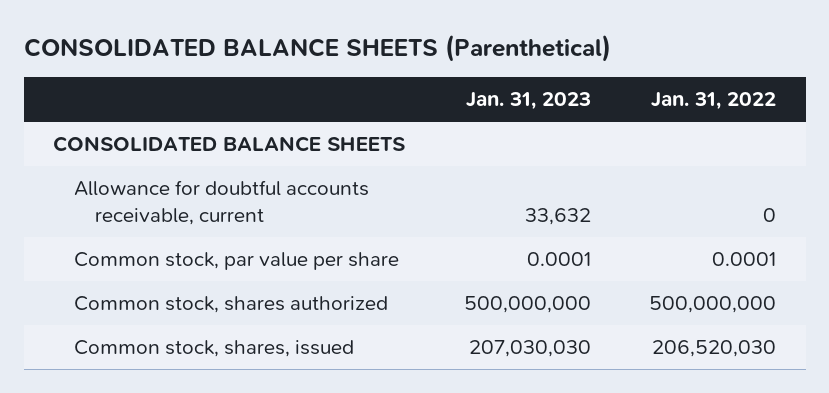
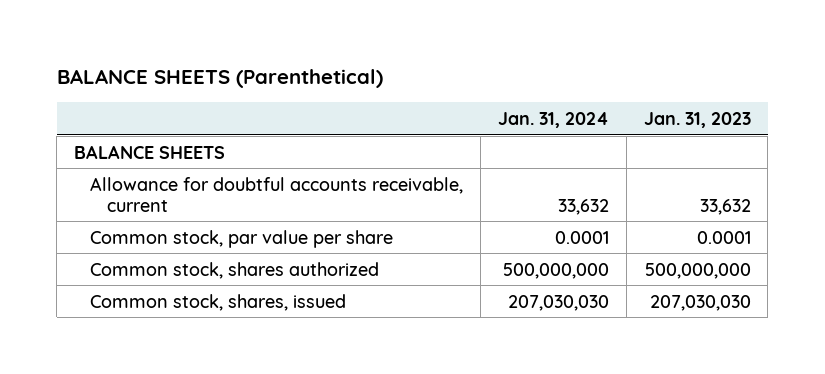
- CONSOLIDATED BALANCE SHEETS (Parenthetical)
+ BALANCE SHEETS (Parenthetical)
- | Jan. 31, 2023 | Jan. 31, 2022
+ | Jan. 31, 2024 | Jan. 31, 2023
- CONSOLIDATED BALANCE SHEETS
+ BALANCE SHEETS

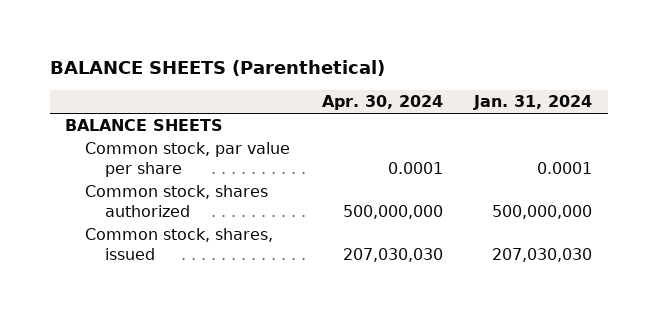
- | Jan. 31, 2024 | Jan. 31, 2023
+ | Apr. 30, 2024 | Jan. 31, 2024
- Allowance for doubtful accounts receivable, current | 33,632 | 33,632

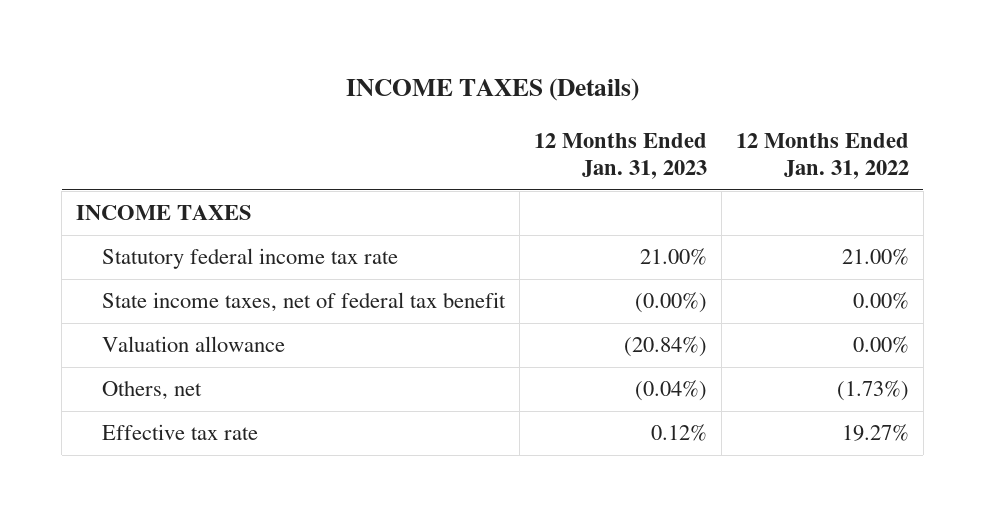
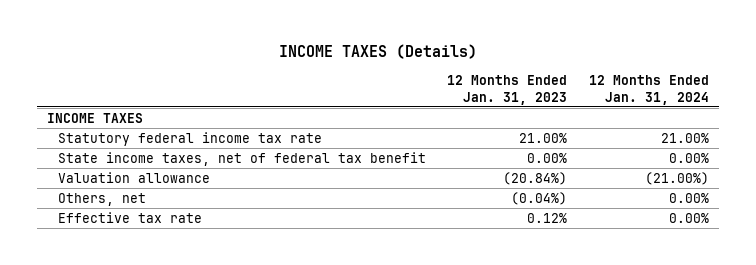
- | 12 Months Ended Jan. 31, 2023 | 12 Months Ended Jan. 31, 2022
+ | 12 Months Ended Jan. 31, 2023 | 12 Months Ended Jan. 31, 2024
- State income taxes, net of federal tax benefit | (0.00%) | 0.00%
+ State income taxes, net of federal tax benefit | 0.00% | 0.00%

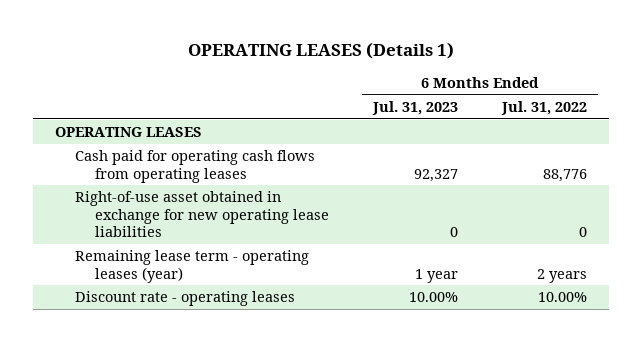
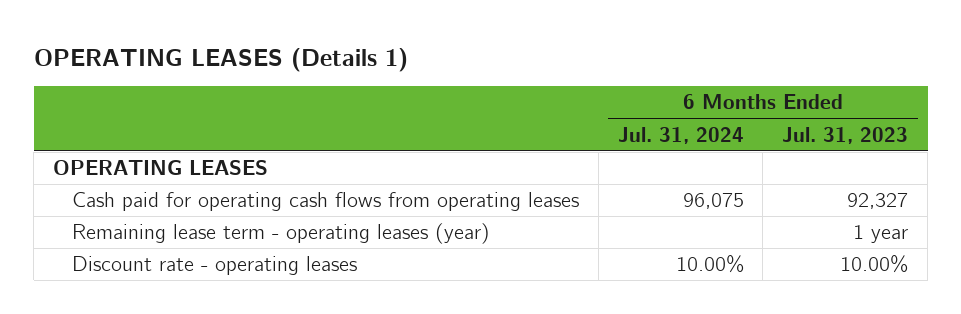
- | 6 Months Ended Jul. 31, 2023 | 6 Months Ended Jul. 31, 2022
+ | 6 Months Ended Jul. 31, 2024 | 6 Months Ended Jul. 31, 2023
- Right-of-use asset obtained in exchange for new operating lease liabilities | 0 | 0

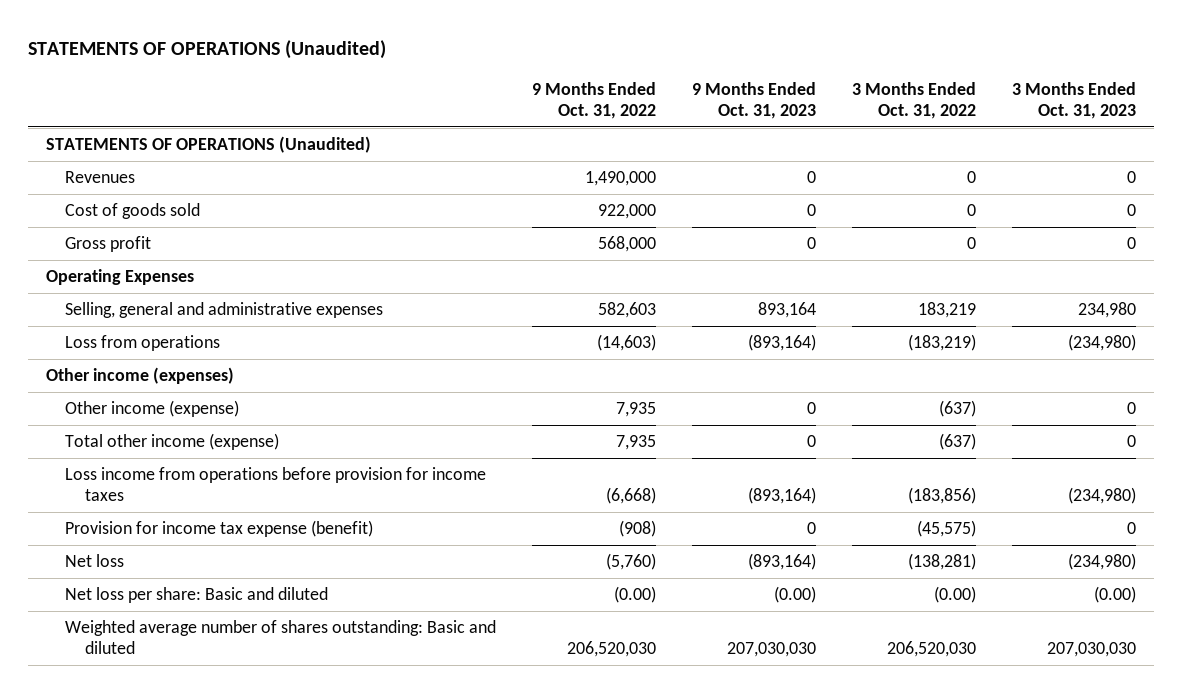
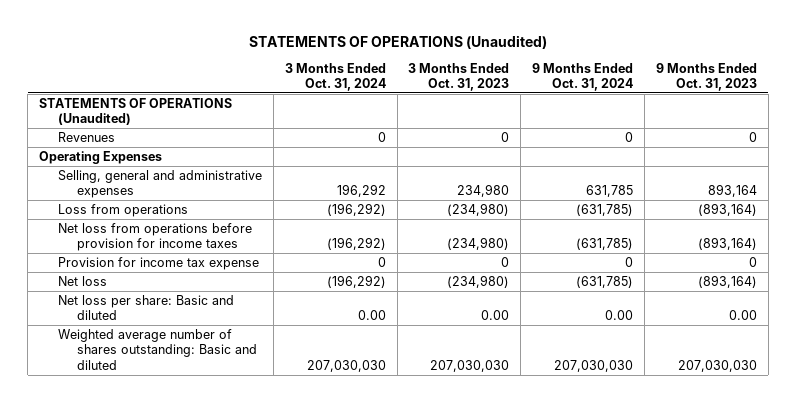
- | 9 Months Ended Oct. 31, 2022 | 9 Months Ended Oct. 31, 2023 | 3 Months Ended Oct. 31, 2022 | 3 Months Ended Oct. 31, 2023
+ | 3 Months Ended Oct. 31, 2024 | 3 Months Ended Oct. 31, 2023 | 9 Months Ended Oct. 31, 2024 | 9 Months Ended Oct. 31, 2023
- Cost of goods sold | 922,000 | 0 | 0 | 0
- Gross profit | 568,000 | 0 | 0 | 0
- Other income (expenses)
- Other income (expense) | 7,935 | 0 | (637) | 0
- Total other income (expense) | 7,935 | 0 | (637) | 0
- Loss income from operations before provision for income taxes | (6,668) | (893,164) | (183,856) | (234,980)
- Provision for income tax expense (benefit) | (908) | 0 | (45,575) | 0
+ Net loss from operations before provision for income taxes | (196,292) | (234,980) | (631,785) | (893,164)
+ Provision for income tax expense | 0 | 0 | 0 | 0
- Net loss per share: Basic and diluted | (0.00) | (0.00) | (0.00) | (0.00)
+ Net loss per share: Basic and diluted | 0.00 | 0.00 | 0.00 | 0.00

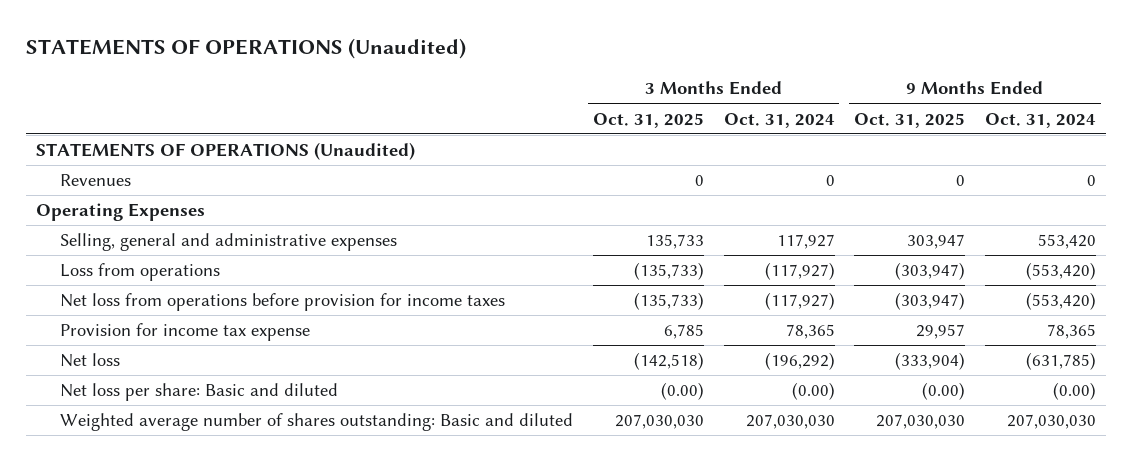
- | 3 Months Ended Oct. 31, 2024 | 3 Months Ended Oct. 31, 2023 | 9 Months Ended Oct. 31, 2024 | 9 Months Ended Oct. 31, 2023
+ | 3 Months Ended Oct. 31, 2025 | 3 Months Ended Oct. 31, 2024 | 9 Months Ended Oct. 31, 2025 | 9 Months Ended Oct. 31, 2024
- Selling, general and administrative expenses | 196,292 | 234,980 | 631,785 | 893,164
- Loss from operations | (196,292) | (234,980) | (631,785) | (893,164)
- Net loss from operations before provision for income taxes | (196,292) | (234,980) | (631,785) | (893,164)
- Provision for income tax expense | 0 | 0 | 0 | 0
+ Selling, general and administrative expenses | 135,733 | 117,927 | 303,947 | 553,420
+ Loss from operations | (135,733) | (117,927) | (303,947) | (553,420)
+ Net loss from operations before provision for income taxes | (135,733) | (117,927) | (303,947) | (553,420)
+ Provision for income tax expense | 6,785 | 78,365 | 29,957 | 78,365
- Net loss per share: Basic and diluted | 0.00 | 0.00 | 0.00 | 0.00
+ Net loss per share: Basic and diluted | (0.00) | (0.00) | (0.00) | (0.00)

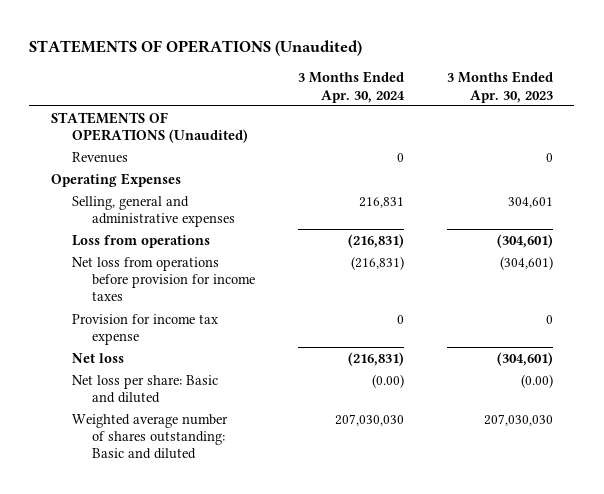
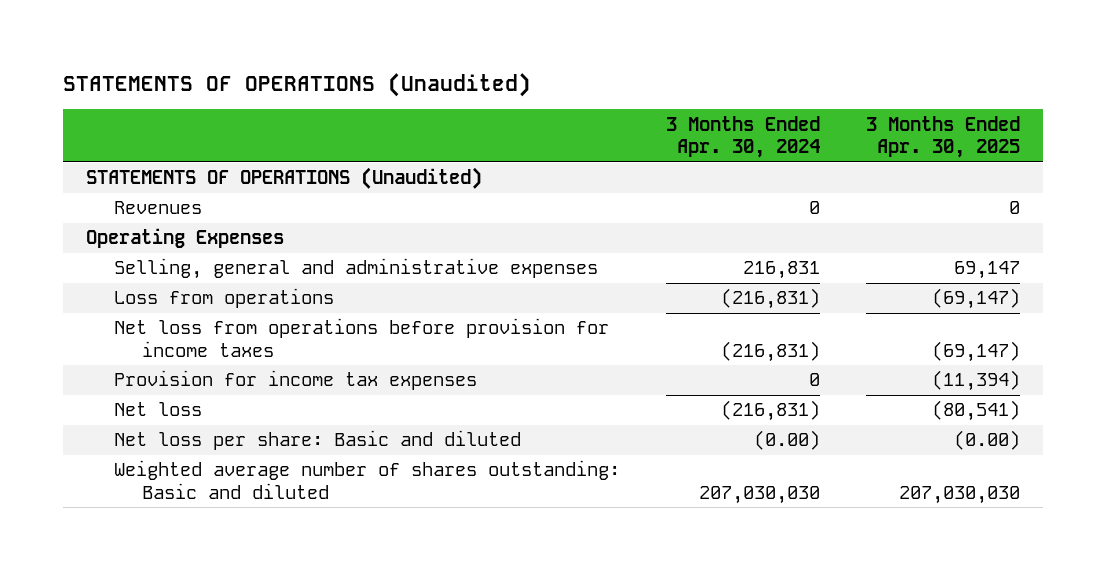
- | 3 Months Ended Apr. 30, 2024 | 3 Months Ended Apr. 30, 2023
+ | 3 Months Ended Apr. 30, 2024 | 3 Months Ended Apr. 30, 2025
- Provision for income tax expense | 0 | 0
+ Provision for income tax expenses | 0 | (11,394)

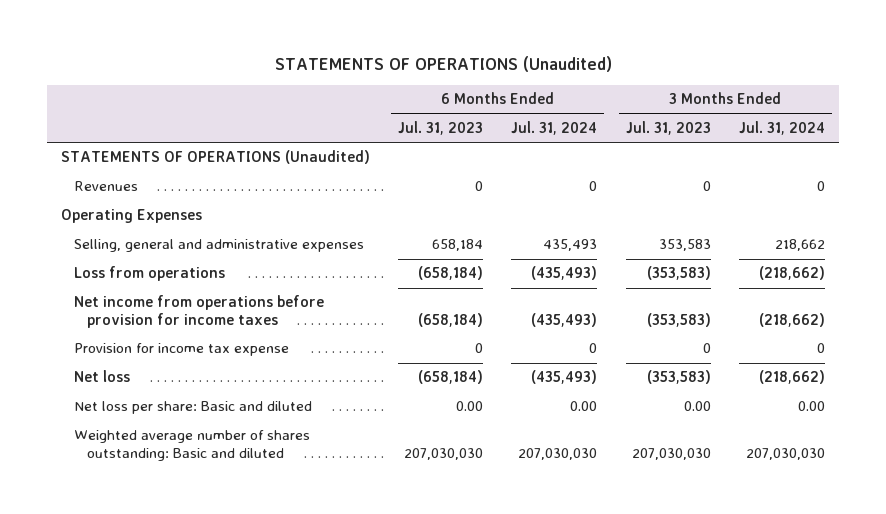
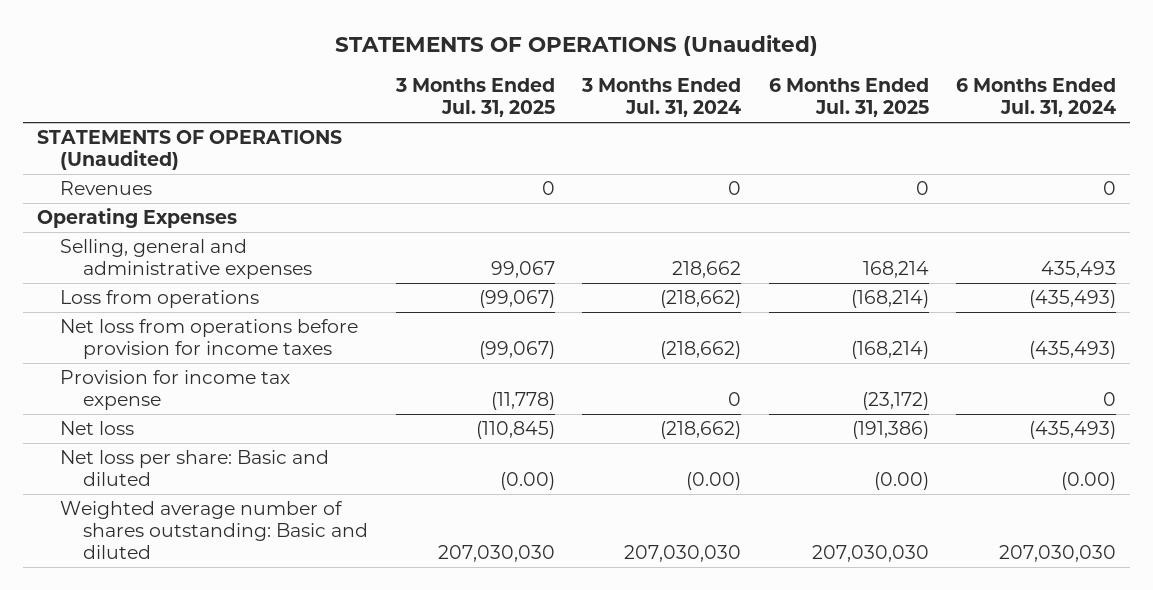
- | 6 Months Ended Jul. 31, 2023 | 6 Months Ended Jul. 31, 2024 | 3 Months Ended Jul. 31, 2023 | 3 Months Ended Jul. 31, 2024
+ | 3 Months Ended Jul. 31, 2025 | 3 Months Ended Jul. 31, 2024 | 6 Months Ended Jul. 31, 2025 | 6 Months Ended Jul. 31, 2024
- Net income from operations before provision for income taxes | (658,184) | (435,493) | (353,583) | (218,662)
+ Net loss from operations before provision for income taxes | (99,067) | (218,662) | (168,214) | (435,493)
- Net loss per share: Basic and diluted | 0.00 | 0.00 | 0.00 | 0.00
+ Net loss per share: Basic and diluted | (0.00) | (0.00) | (0.00) | (0.00)

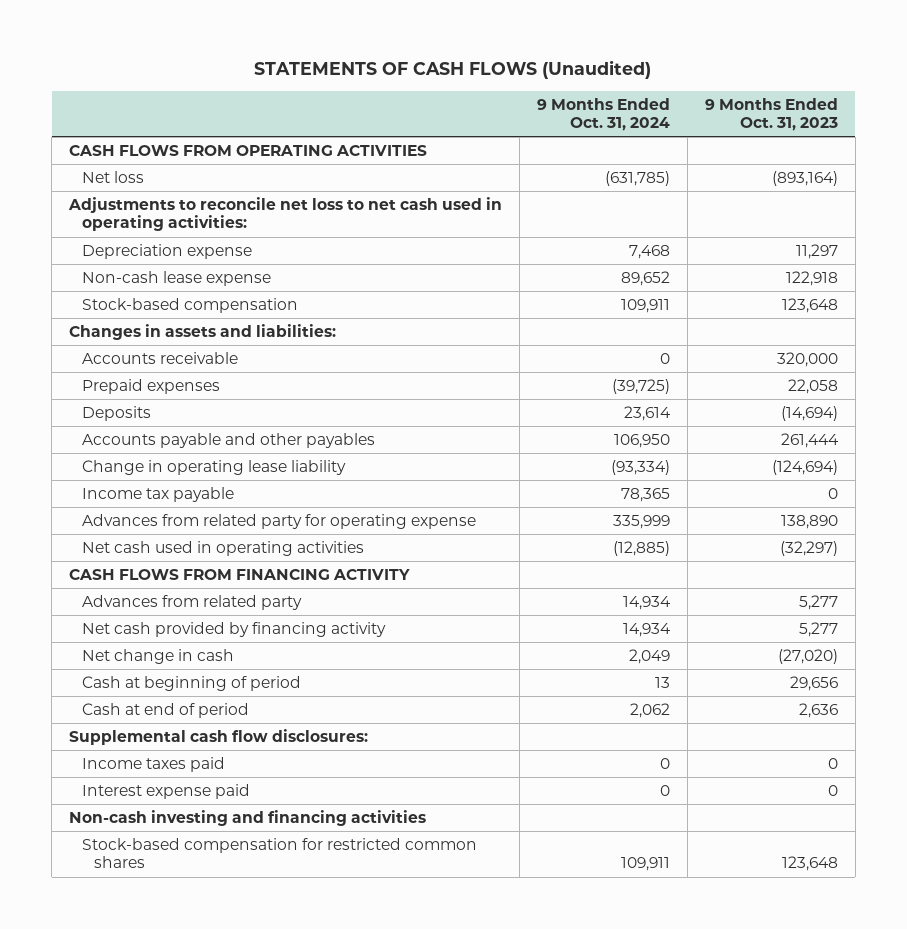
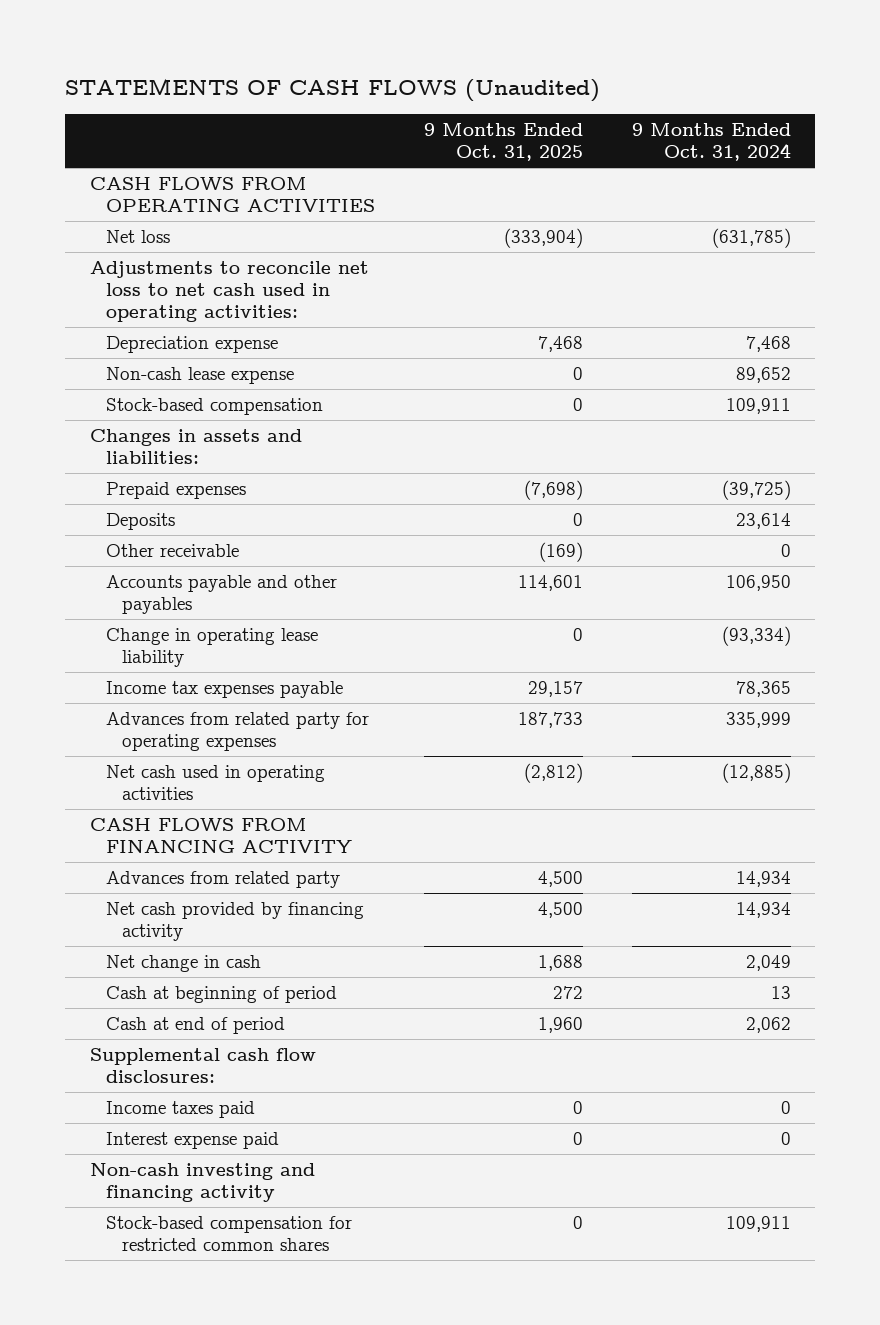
- | 9 Months Ended Oct. 31, 2024 | 9 Months Ended Oct. 31, 2023
+ | 9 Months Ended Oct. 31, 2025 | 9 Months Ended Oct. 31, 2024
- Accounts receivable | 0 | 320,000
+ Other receivable | (169) | 0
- Income tax payable | 78,365 | 0
- Advances from related party for operating expense | 335,999 | 138,890
+ Income tax expenses payable | 29,157 | 78,365
+ Advances from related party for operating expenses | 187,733 | 335,999
- Non-cash investing and financing activities
+ Non-cash investing and financing activity

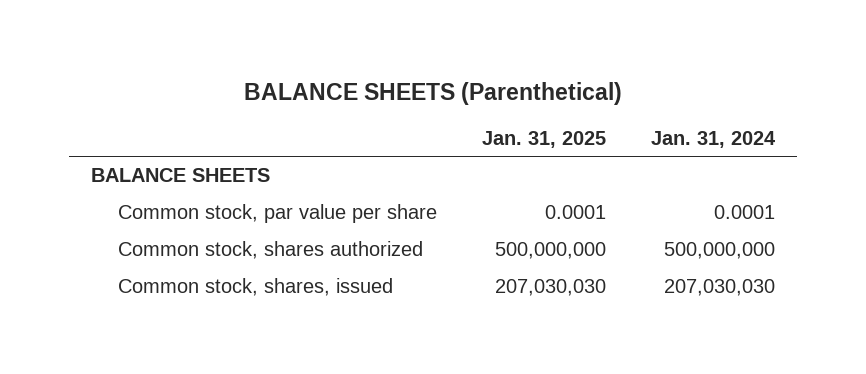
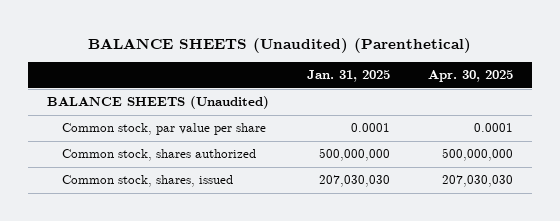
- BALANCE SHEETS (Parenthetical)
+ BALANCE SHEETS (Unaudited) (Parenthetical)
- | Jan. 31, 2025 | Jan. 31, 2024
+ | Jan. 31, 2025 | Apr. 30, 2025
- BALANCE SHEETS
+ BALANCE SHEETS (Unaudited)

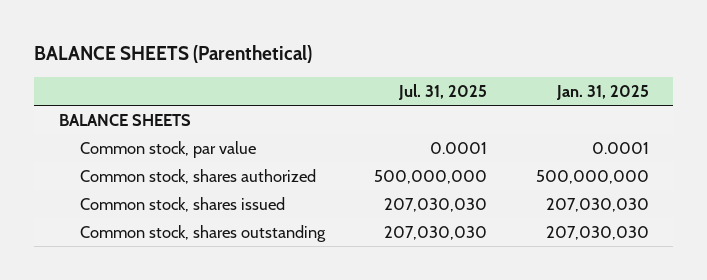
- BALANCE SHEETS (Unaudited) (Parenthetical)
+ BALANCE SHEETS (Parenthetical)
- | Jan. 31, 2025 | Apr. 30, 2025
+ | Jul. 31, 2025 | Jan. 31, 2025
- BALANCE SHEETS (Unaudited)
- Common stock, par value per share | 0.0001 | 0.0001
+ BALANCE SHEETS
+ Common stock, par value | 0.0001 | 0.0001
- Common stock, shares, issued | 207,030,030 | 207,030,030
+ Common stock, shares issued | 207,030,030 | 207,030,030
+ Common stock, shares outstanding | 207,030,030 | 207,030,030

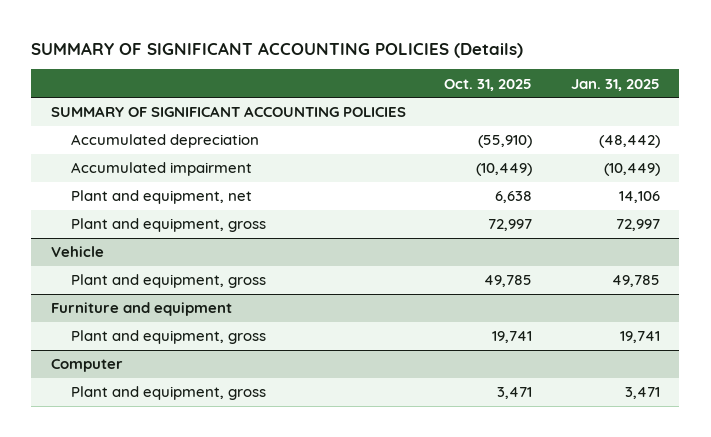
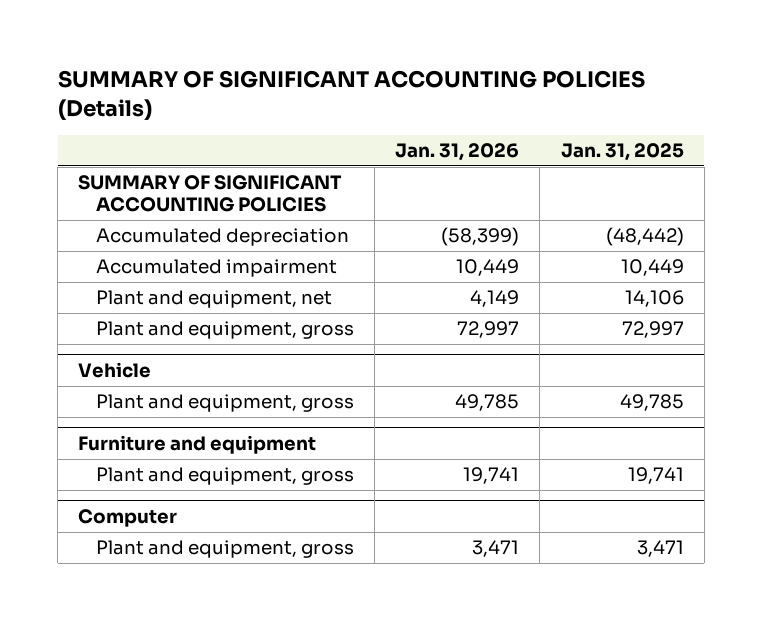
- | Oct. 31, 2025 | Jan. 31, 2025
+ | Jan. 31, 2026 | Jan. 31, 2025
- Accumulated impairment | (10,449) | (10,449)
+ Accumulated impairment | 10,449 | 10,449

